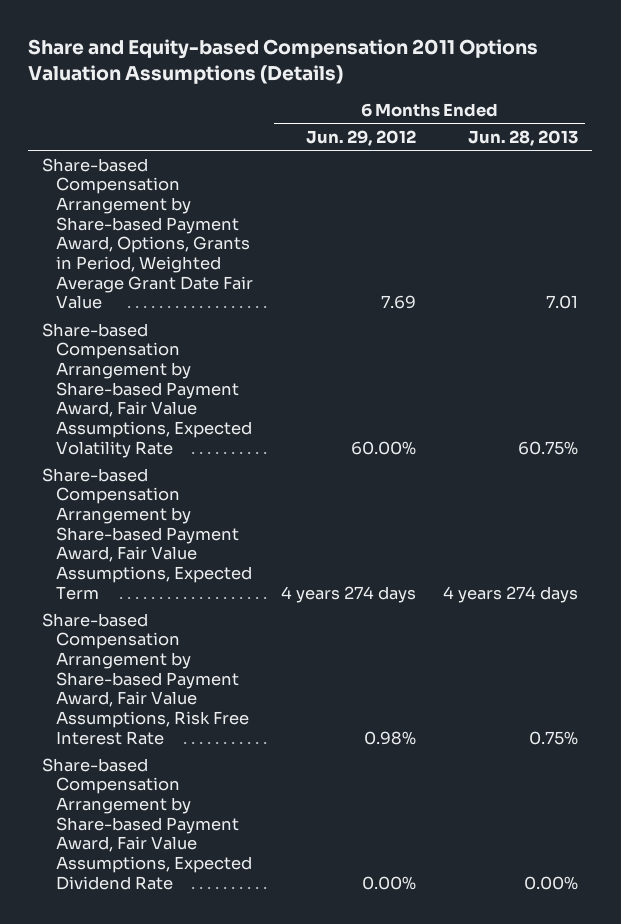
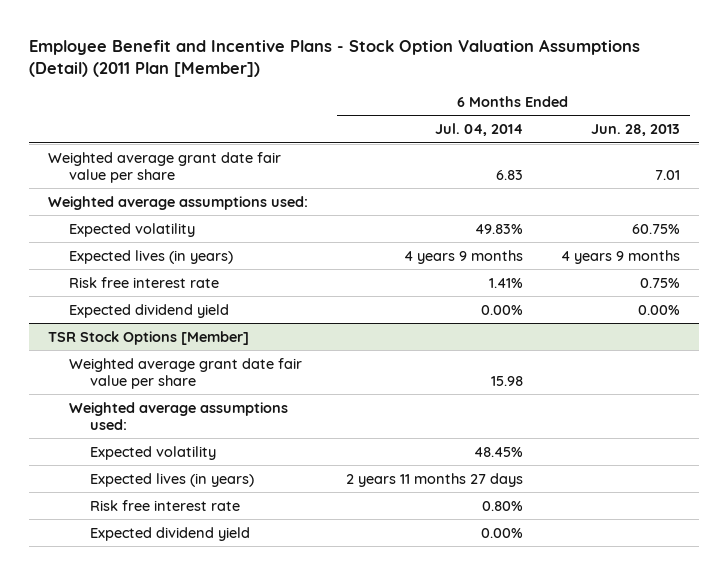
- Share and Equity-based Compensation 2011 Options Valuation Assumptions (Details)
+ Employee Benefit and Incentive Plans - Stock Option Valuation Assumptions (Detail) (2011 Plan [Member])
- | 6 Months Ended Jun. 29, 2012 | 6 Months Ended Jun. 28, 2013
+ | 6 Months Ended Jul. 04, 2014 | 6 Months Ended Jun. 28, 2013
- Share-based Compensation Arrangement by Share-based Payment Award, Options, Grants in Period, Weighted Average Grant Date Fair Value | 7.69 | 7.01
- Share-based Compensation Arrangement by Share-based Payment Award, Fair Value Assumptions, Expected Volatility Rate | 60.00% | 60.75%
- Share-based Compensation Arrangement by Share-based Payment Award, Fair Value Assumptions, Expected Term | 4 years 274 days | 4 years 274 days
- Share-based Compensation Arrangement by Share-based Payment Award, Fair Value Assumptions, Risk Free Interest Rate | 0.98% | 0.75%
- Share-based Compensation Arrangement by Share-based Payment Award, Fair Value Assumptions, Expected Dividend Rate | 0.00% | 0.00%
+ Weighted average grant date fair value per share | 6.83 | 7.01
+ Weighted average assumptions used:
+ Expected volatility | 49.83% | 60.75%
+ Expected lives (in years) | 4 years 9 months | 4 years 9 months
+ Risk free interest rate | 1.41% | 0.75%
+ Expected dividend yield | 0.00% | 0.00%
+ TSR Stock Options [Member]
+ Weighted average grant date fair value per share | 15.98 |
+ Weighted average assumptions used:
+ Expected volatility | 48.45% |
+ Expected lives (in years) | 2 years 11 months 27 days |
+ Risk free interest rate | 0.80% |
+ Expected dividend yield | 0.00% |

